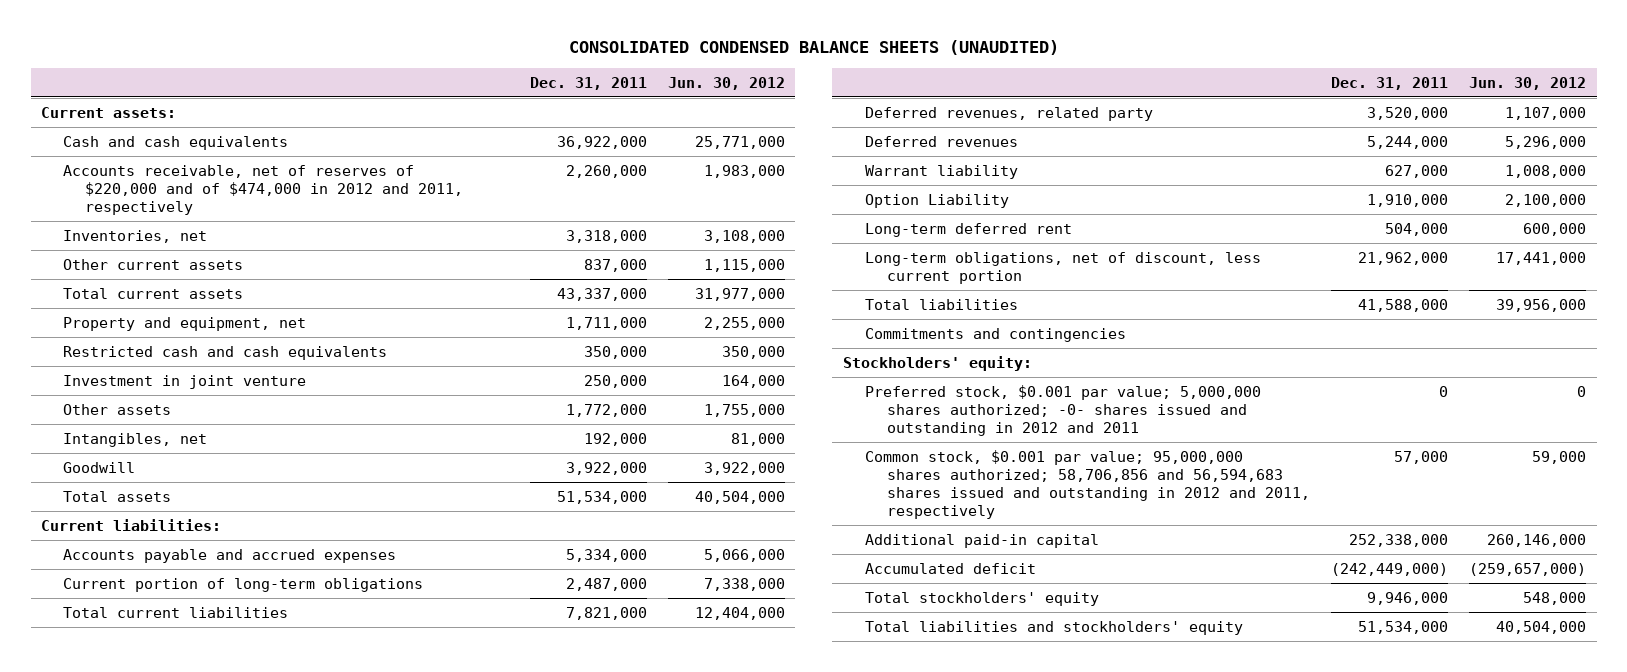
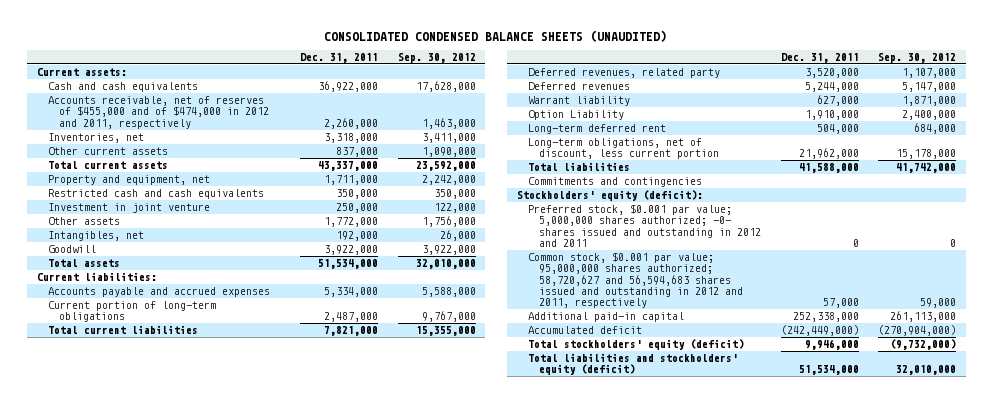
- | Dec. 31, 2011 | Jun. 30, 2012
+ | Dec. 31, 2011 | Sep. 30, 2012
- Accounts receivable, net of reserves of $220,000 and of $474,000 in 2012 and 2011, respectively | 2,260,000 | 1,983,000
+ Accounts receivable, net of reserves of $455,000 and of $474,000 in 2012 and 2011, respectively | 2,260,000 | 1,463,000
- Stockholders' equity:
+ Stockholders' equity (deficit):
- Common stock, $0.001 par value; 95,000,000 shares authorized; 58,706,856 and 56,594,683 shares issued and outstanding in 2012 and 2011, respectively | 57,000 | 59,000
+ Common stock, $0.001 par value; 95,000,000 shares authorized; 58,720,627 and 56,594,683 shares issued and outstanding in 2012 and 2011, respectively | 57,000 | 59,000
- Total stockholders' equity | 9,946,000 | 548,000
- Total liabilities and stockholders' equity | 51,534,000 | 40,504,000
+ Total stockholders' equity (deficit) | 9,946,000 | (9,732,000)
+ Total liabilities and stockholders' equity (deficit) | 51,534,000 | 32,010,000

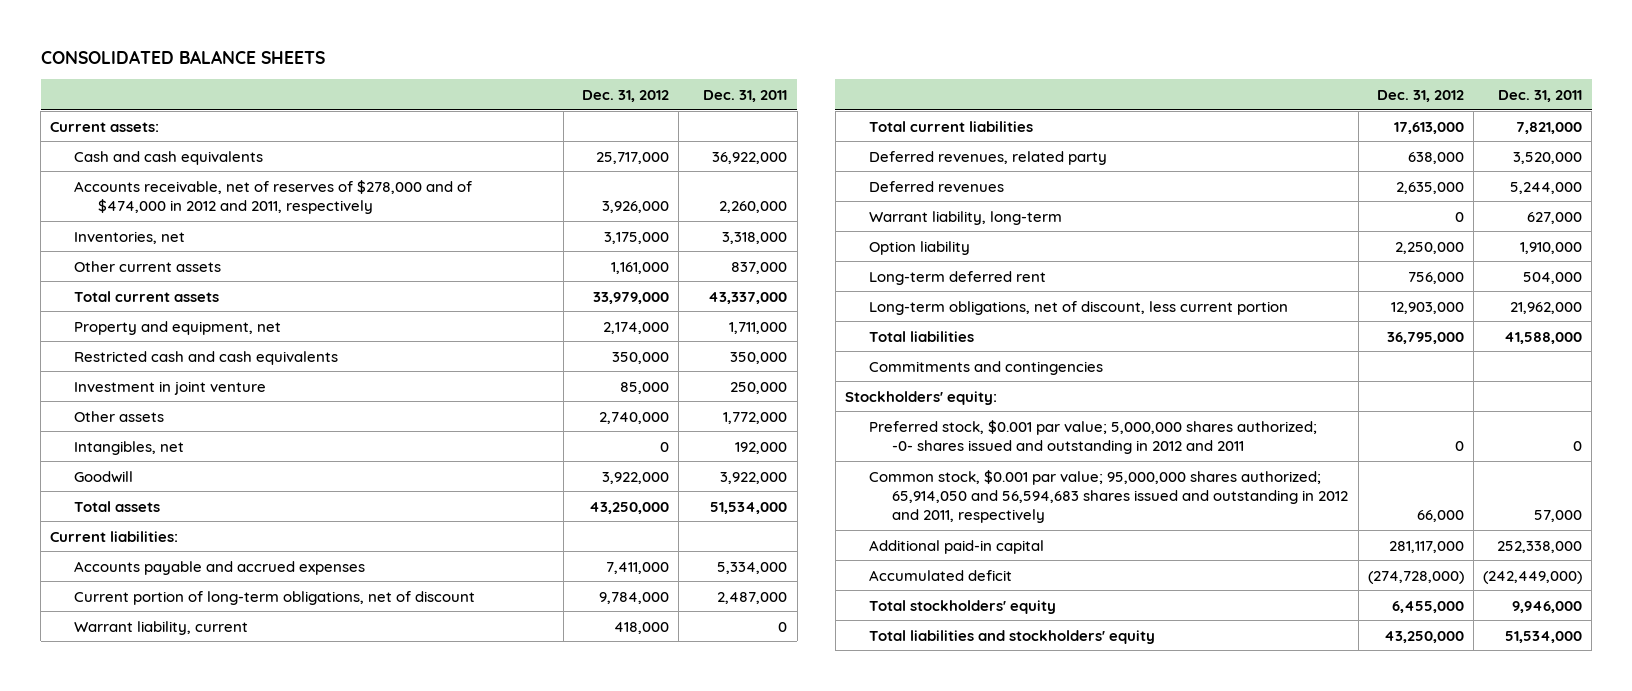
- CONSOLIDATED CONDENSED BALANCE SHEETS (UNAUDITED)
+ CONSOLIDATED BALANCE SHEETS
- | Dec. 31, 2011 | Sep. 30, 2012
+ | Dec. 31, 2012 | Dec. 31, 2011
- Accounts receivable, net of reserves of $455,000 and of $474,000 in 2012 and 2011, respectively | 2,260,000 | 1,463,000
+ Accounts receivable, net of reserves of $278,000 and of $474,000 in 2012 and 2011, respectively | 3,926,000 | 2,260,000
- Current portion of long-term obligations | 2,487,000 | 9,767,000
+ Current portion of long-term obligations, net of discount | 9,784,000 | 2,487,000
+ Warrant liability, current | 418,000 | 0
- Warrant liability | 627,000 | 1,871,000
- Option Liability | 1,910,000 | 2,400,000
+ Warrant liability, long-term | 0 | 627,000
+ Option liability | 2,250,000 | 1,910,000
- Stockholders' equity (deficit):
+ Stockholders' equity:
- Common stock, $0.001 par value; 95,000,000 shares authorized; 58,720,627 and 56,594,683 shares issued and outstanding in 2012 and 2011, respectively | 57,000 | 59,000
+ Common stock, $0.001 par value; 95,000,000 shares authorized; 65,914,050 and 56,594,683 shares issued and outstanding in 2012 and 2011, respectively | 66,000 | 57,000
- Total stockholders' equity (deficit) | 9,946,000 | (9,732,000)
- Total liabilities and stockholders' equity (deficit) | 51,534,000 | 32,010,000
+ Total stockholders' equity | 6,455,000 | 9,946,000
+ Total liabilities and stockholders' equity | 43,250,000 | 51,534,000

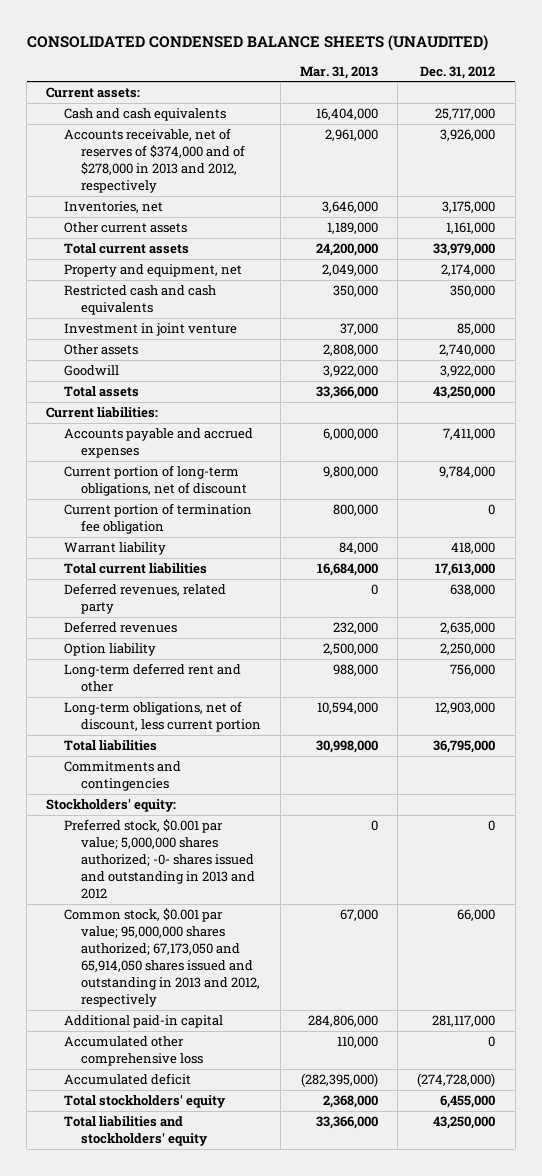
- CONSOLIDATED BALANCE SHEETS
+ CONSOLIDATED CONDENSED BALANCE SHEETS (UNAUDITED)
- | Dec. 31, 2012 | Dec. 31, 2011
+ | Mar. 31, 2013 | Dec. 31, 2012
- Accounts receivable, net of reserves of $278,000 and of $474,000 in 2012 and 2011, respectively | 3,926,000 | 2,260,000
+ Accounts receivable, net of reserves of $374,000 and of $278,000 in 2013 and 2012, respectively | 2,961,000 | 3,926,000
- Intangibles, net | 0 | 192,000
- Warrant liability, current | 418,000 | 0
+ Current portion of termination fee obligation | 800,000 | 0
+ Warrant liability | 84,000 | 418,000
- Warrant liability, long-term | 0 | 627,000
- Long-term deferred rent | 756,000 | 504,000
+ Long-term deferred rent and other | 988,000 | 756,000
- Preferred stock, $0.001 par value; 5,000,000 shares authorized; -0- shares issued and outstanding in 2012 and 2011 | 0 | 0
- Common stock, $0.001 par value; 95,000,000 shares authorized; 65,914,050 and 56,594,683 shares issued and outstanding in 2012 and 2011, respectively | 66,000 | 57,000
+ Preferred stock, $0.001 par value; 5,000,000 shares authorized; -0- shares issued and outstanding in 2013 and 2012 | 0 | 0
+ Common stock, $0.001 par value; 95,000,000 shares authorized; 67,173,050 and 65,914,050 shares issued and outstanding in 2013 and 2012, respectively | 67,000 | 66,000
+ Accumulated other comprehensive loss | 110,000 | 0

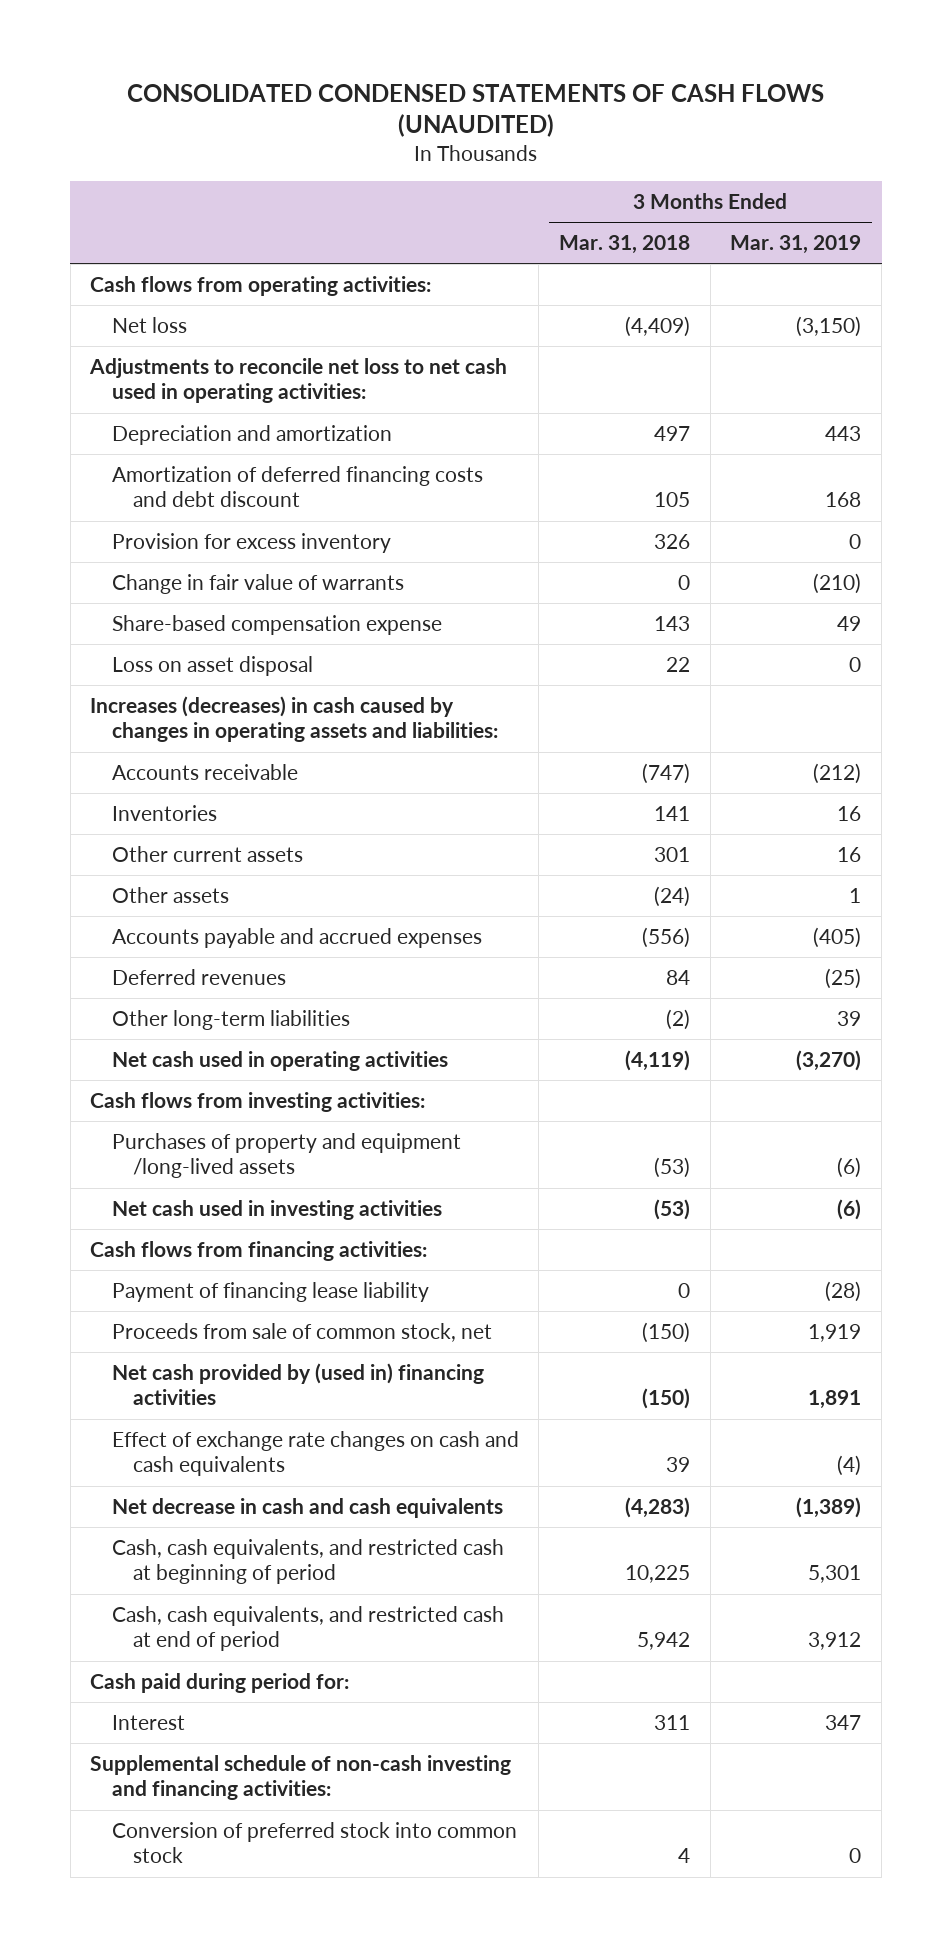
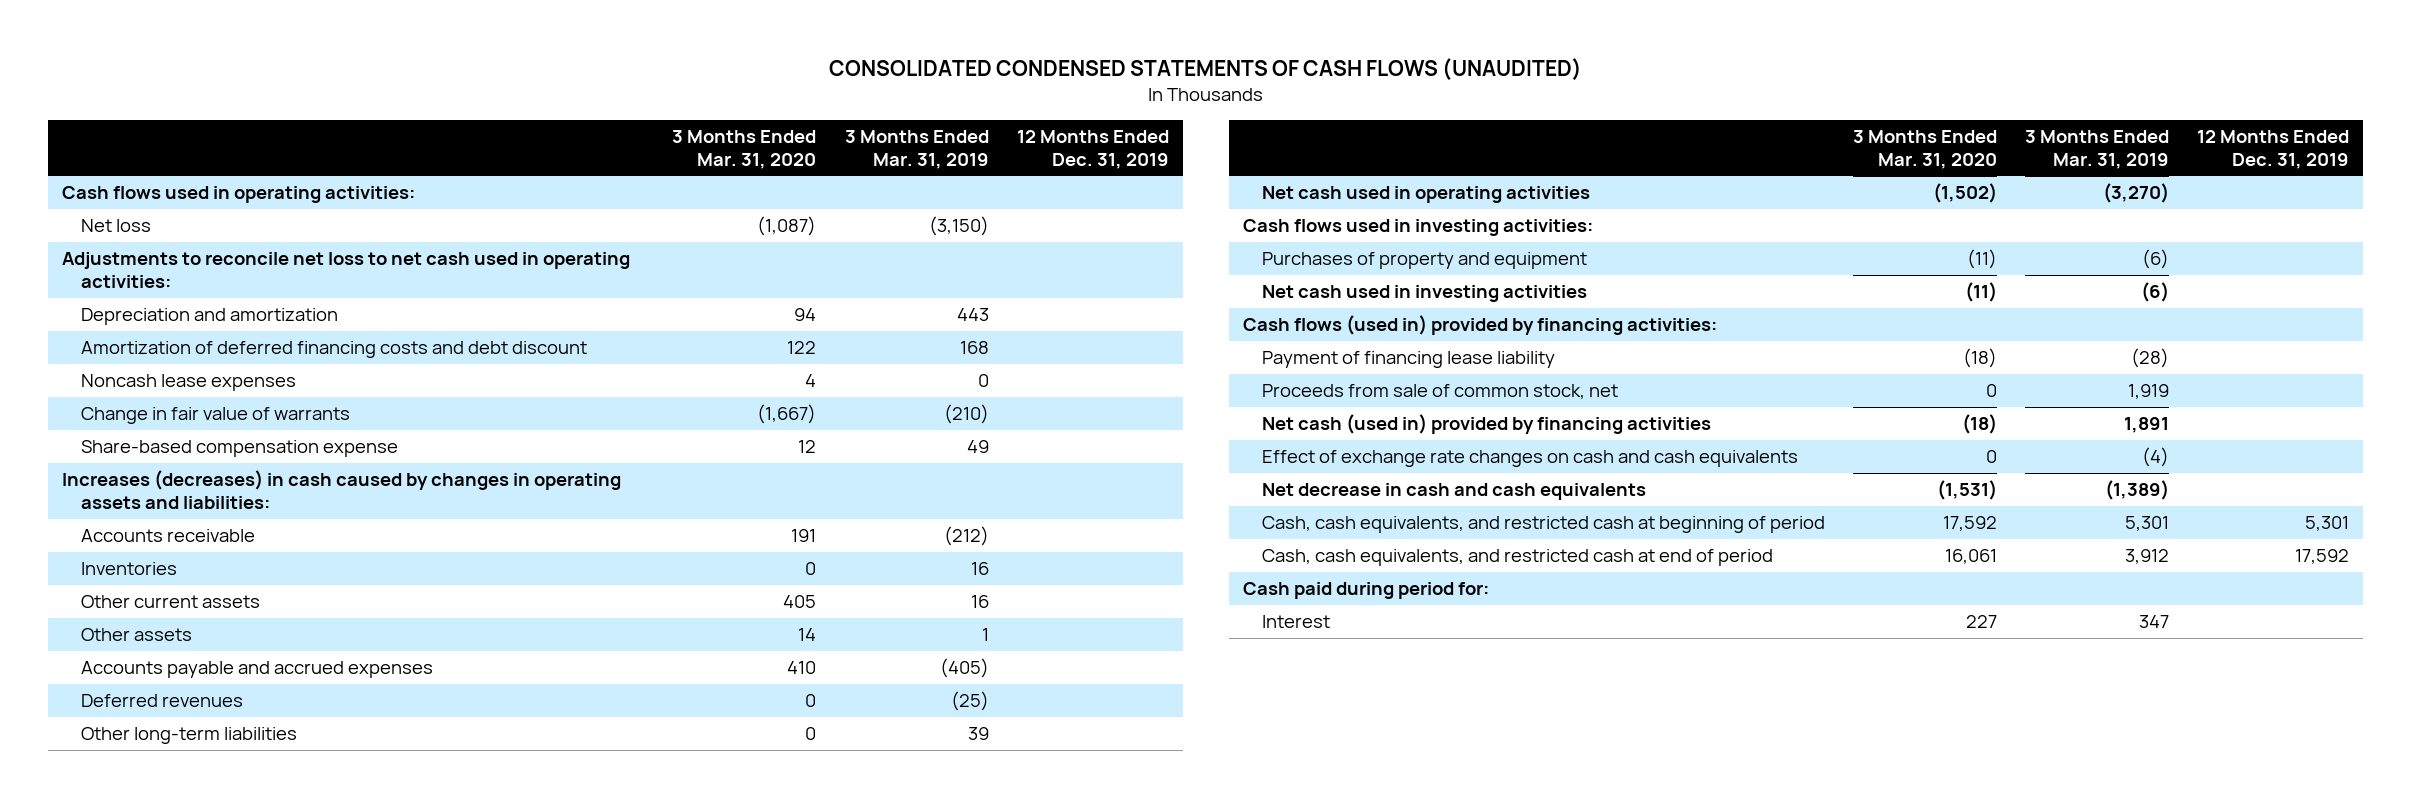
- | 3 Months Ended Mar. 31, 2018 | 3 Months Ended Mar. 31, 2019
+ | 3 Months Ended Mar. 31, 2020 | 3 Months Ended Mar. 31, 2019 | 12 Months Ended Dec. 31, 2019
- Cash flows from operating activities:
+ Cash flows used in operating activities:
- Provision for excess inventory | 326 | 0
+ Noncash lease expenses | 4 | 0 |
- Loss on asset disposal | 22 | 0
- Cash flows from investing activities:
- Purchases of property and equipment /long-lived assets | (53) | (6)
+ Cash flows used in investing activities:
+ Purchases of property and equipment | (11) | (6) |
- Cash flows from financing activities:
+ Cash flows (used in) provided by financing activities:
- Net cash provided by (used in) financing activities | (150) | 1,891
+ Net cash (used in) provided by financing activities | (18) | 1,891 |
- Supplemental schedule of non-cash investing and financing activities:
- Conversion of preferred stock into common stock | 4 | 0

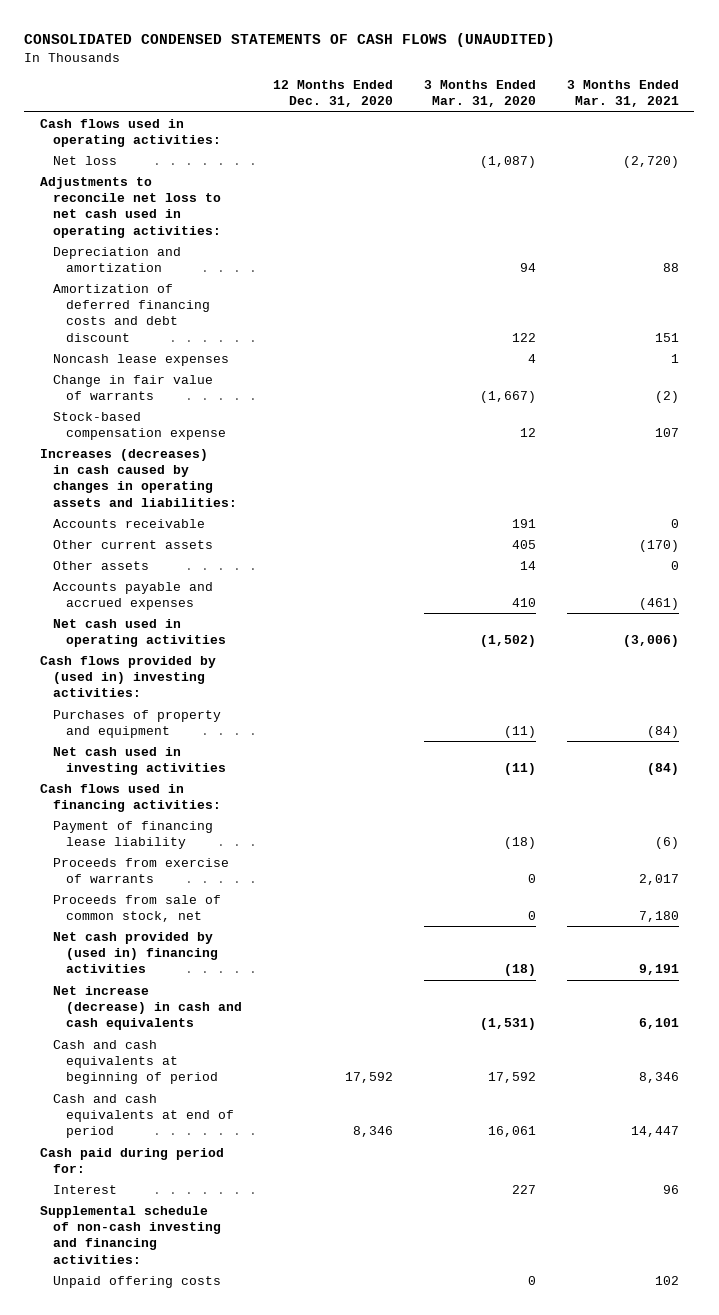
- | 3 Months Ended Mar. 31, 2020 | 3 Months Ended Mar. 31, 2019 | 12 Months Ended Dec. 31, 2019
+ | 12 Months Ended Dec. 31, 2020 | 3 Months Ended Mar. 31, 2020 | 3 Months Ended Mar. 31, 2021
- Share-based compensation expense | 12 | 49 |
+ Stock-based compensation expense | | 12 | 107
- Inventories | 0 | 16 |
- Deferred revenues | 0 | (25) |
- Other long-term liabilities | 0 | 39 |
- Cash flows used in investing activities:
+ Cash flows provided by (used in) investing activities:
- Cash flows (used in) provided by financing activities:
+ Cash flows used in financing activities:
+ Proceeds from exercise of warrants | | 0 | 2,017
- Net cash (used in) provided by financing activities | (18) | 1,891 |
- Effect of exchange rate changes on cash and cash equivalents | 0 | (4) |
- Net decrease in cash and cash equivalents | (1,531) | (1,389) |
- Cash, cash equivalents, and restricted cash at beginning of period | 17,592 | 5,301 | 5,301
- Cash, cash equivalents, and restricted cash at end of period | 16,061 | 3,912 | 17,592
+ Net cash provided by (used in) financing activities | | (18) | 9,191
+ Net increase (decrease) in cash and cash equivalents | | (1,531) | 6,101
+ Cash and cash equivalents at beginning of period | 17,592 | 17,592 | 8,346
+ Cash and cash equivalents at end of period | 8,346 | 16,061 | 14,447
+ Supplemental schedule of non-cash investing and financing activities:
+ Unpaid offering costs | | 0 | 102

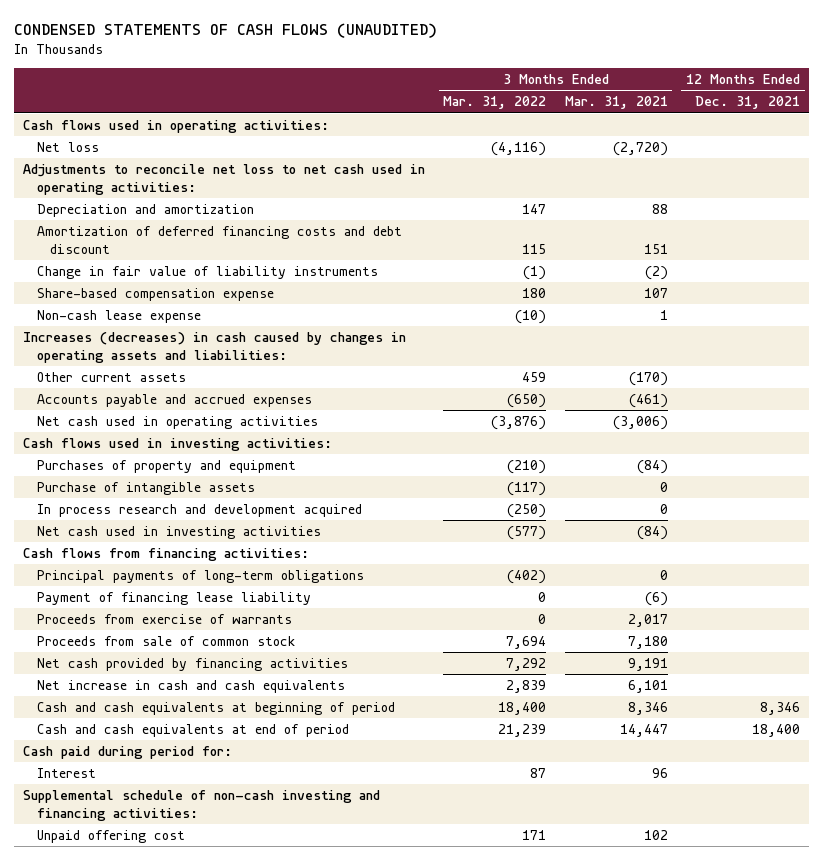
- CONSOLIDATED CONDENSED STATEMENTS OF CASH FLOWS (UNAUDITED)
+ CONDENSED STATEMENTS OF CASH FLOWS (UNAUDITED)
- | 12 Months Ended Dec. 31, 2020 | 3 Months Ended Mar. 31, 2020 | 3 Months Ended Mar. 31, 2021
+ | 3 Months Ended Mar. 31, 2022 | 3 Months Ended Mar. 31, 2021 | 12 Months Ended Dec. 31, 2021
- Noncash lease expenses | | 4 | 1
- Change in fair value of warrants | | (1,667) | (2)
- Stock-based compensation expense | | 12 | 107
+ Change in fair value of liability instruments | (1) | (2) |
+ Share-based compensation expense | 180 | 107 |
+ Non-cash lease expense | (10) | 1 |
- Accounts receivable | | 191 | 0
- Other assets | | 14 | 0
- Cash flows provided by (used in) investing activities:
+ Cash flows used in investing activities:
+ Purchase of intangible assets | (117) | 0 |
+ In process research and development acquired | (250) | 0 |
- Cash flows used in financing activities:
+ Cash flows from financing activities:
+ Principal payments of long-term obligations | (402) | 0 |
- Proceeds from sale of common stock, net | | 0 | 7,180
- Net cash provided by (used in) financing activities | | (18) | 9,191
- Net increase (decrease) in cash and cash equivalents | | (1,531) | 6,101
+ Proceeds from sale of common stock | 7,694 | 7,180 |
+ Net cash provided by financing activities | 7,292 | 9,191 |
+ Net increase in cash and cash equivalents | 2,839 | 6,101 |
- Unpaid offering costs | | 0 | 102
+ Unpaid offering cost | 171 | 102 |

